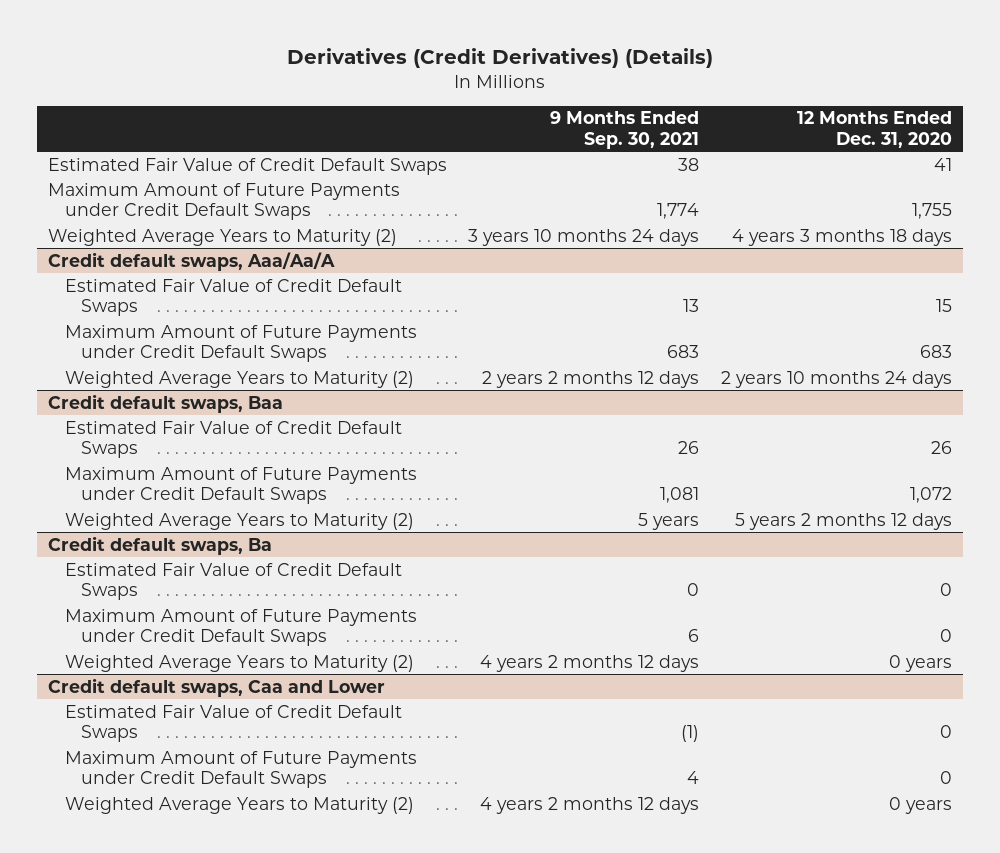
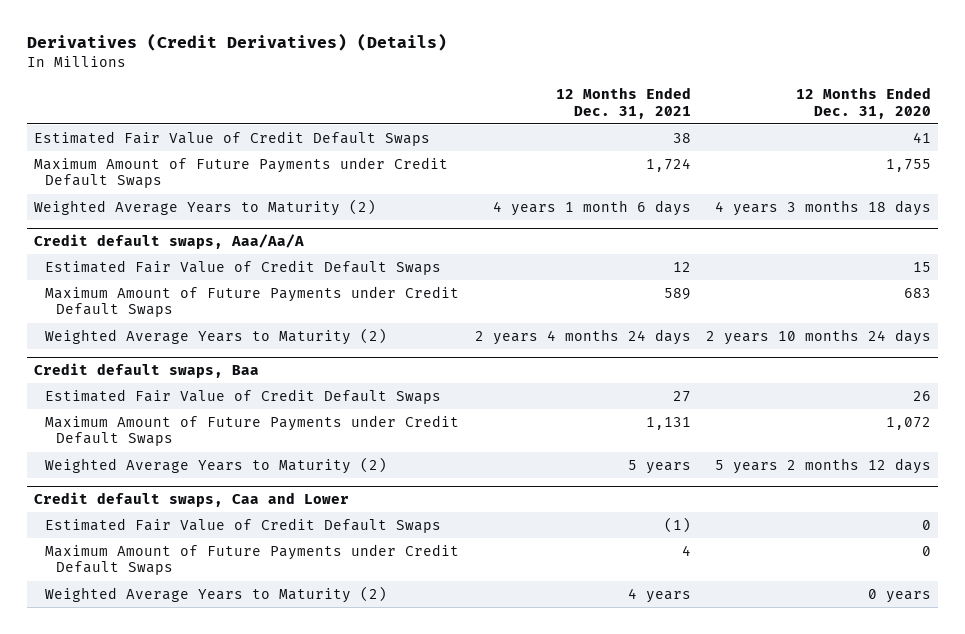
- | 9 Months Ended Sep. 30, 2021 | 12 Months Ended Dec. 31, 2020
+ | 12 Months Ended Dec. 31, 2021 | 12 Months Ended Dec. 31, 2020
- Credit default swaps, Ba
- Estimated Fair Value of Credit Default Swaps | 0 | 0
- Maximum Amount of Future Payments under Credit Default Swaps | 6 | 0
- Weighted Average Years to Maturity (2) | 4 years 2 months 12 days | 0 years

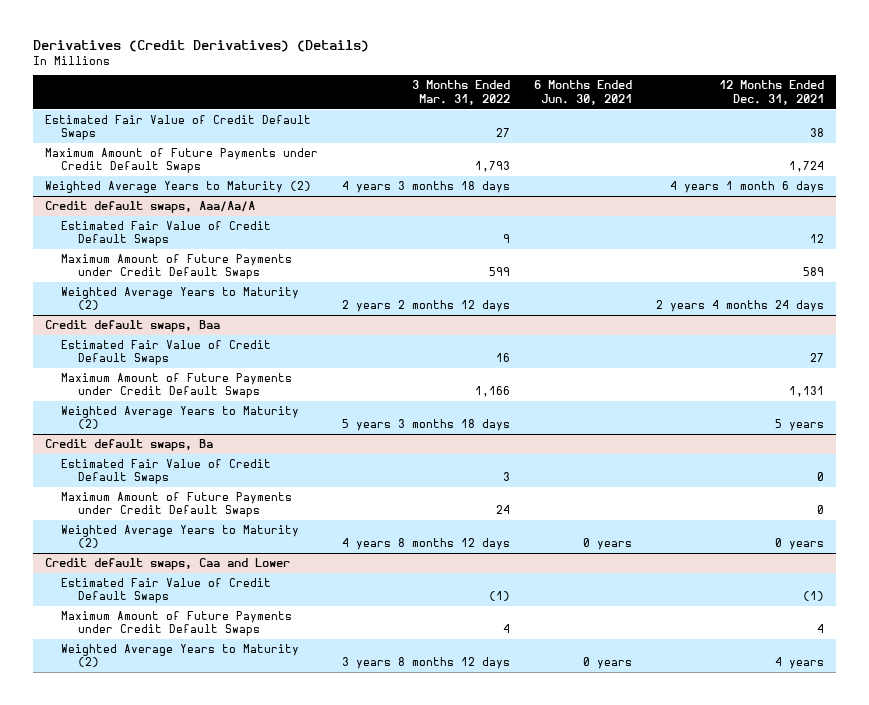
- | 12 Months Ended Dec. 31, 2021 | 12 Months Ended Dec. 31, 2020
+ | 3 Months Ended Mar. 31, 2022 | 6 Months Ended Jun. 30, 2021 | 12 Months Ended Dec. 31, 2021
+ Credit default swaps, Ba
+ Estimated Fair Value of Credit Default Swaps | 3 | | 0
+ Maximum Amount of Future Payments under Credit Default Swaps | 24 | | 0
+ Weighted Average Years to Maturity (2) | 4 years 8 months 12 days | 0 years | 0 years

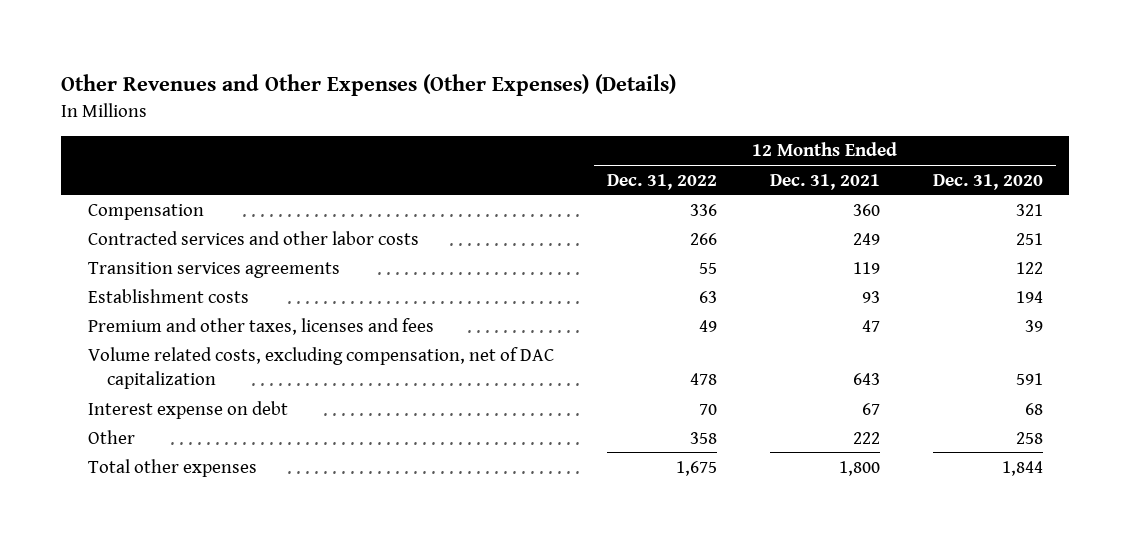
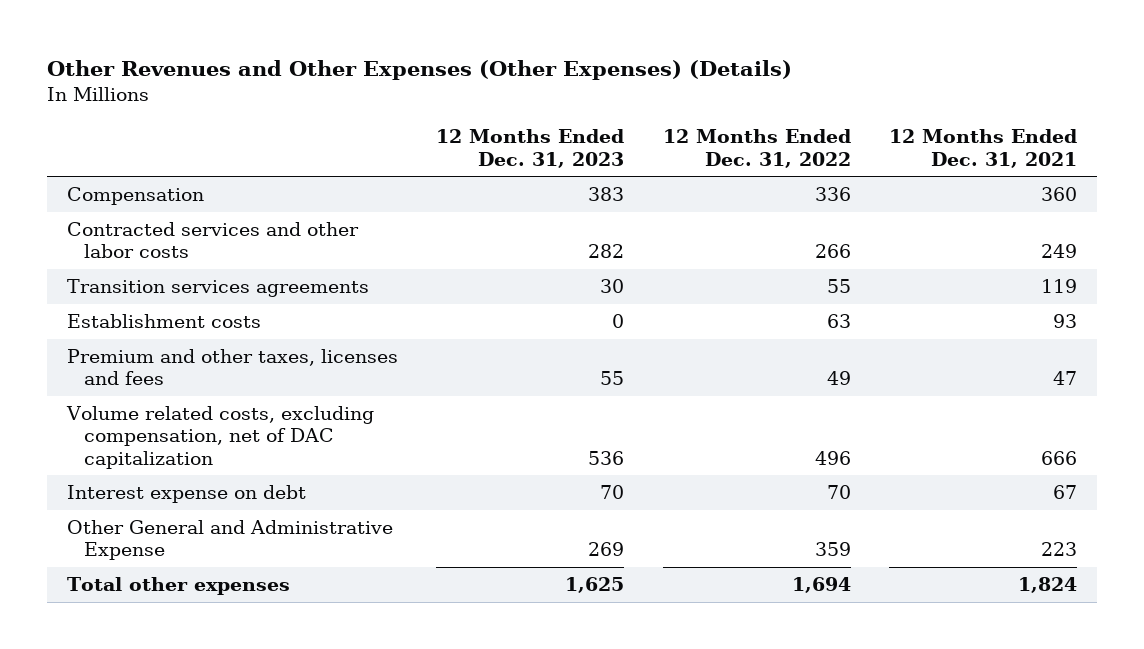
- | 12 Months Ended Dec. 31, 2022 | 12 Months Ended Dec. 31, 2021 | 12 Months Ended Dec. 31, 2020
+ | 12 Months Ended Dec. 31, 2023 | 12 Months Ended Dec. 31, 2022 | 12 Months Ended Dec. 31, 2021
- Volume related costs, excluding compensation, net of DAC capitalization | 478 | 643 | 591
+ Volume related costs, excluding compensation, net of DAC capitalization | 536 | 496 | 666
- Other | 358 | 222 | 258
- Total other expenses | 1,675 | 1,800 | 1,844
+ Other General and Administrative Expense | 269 | 359 | 223
+ Total other expenses | 1,625 | 1,694 | 1,824

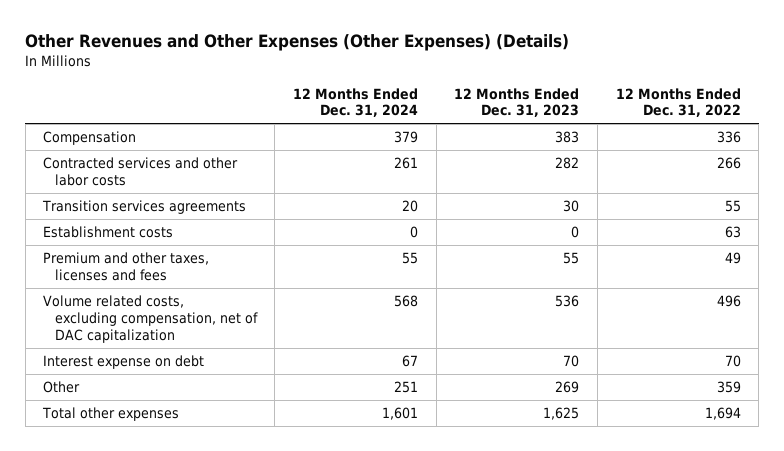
- | 12 Months Ended Dec. 31, 2023 | 12 Months Ended Dec. 31, 2022 | 12 Months Ended Dec. 31, 2021
+ | 12 Months Ended Dec. 31, 2024 | 12 Months Ended Dec. 31, 2023 | 12 Months Ended Dec. 31, 2022
- Other General and Administrative Expense | 269 | 359 | 223
+ Other | 251 | 269 | 359

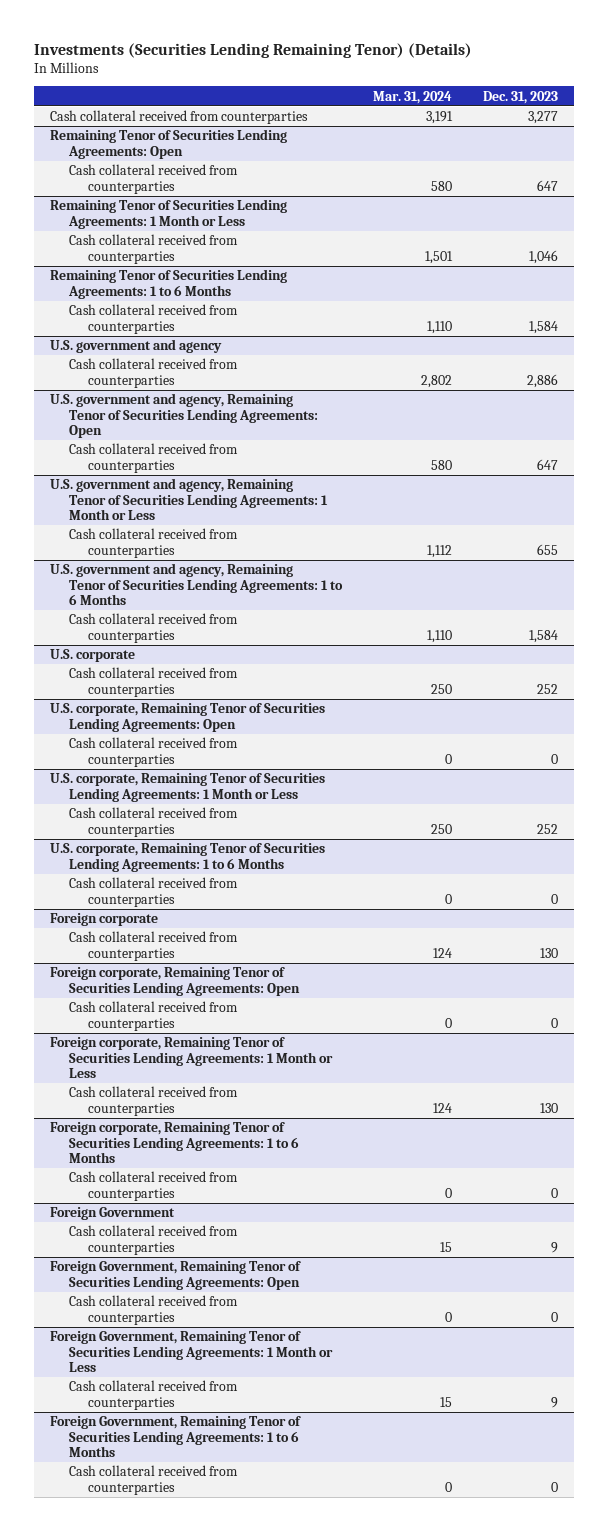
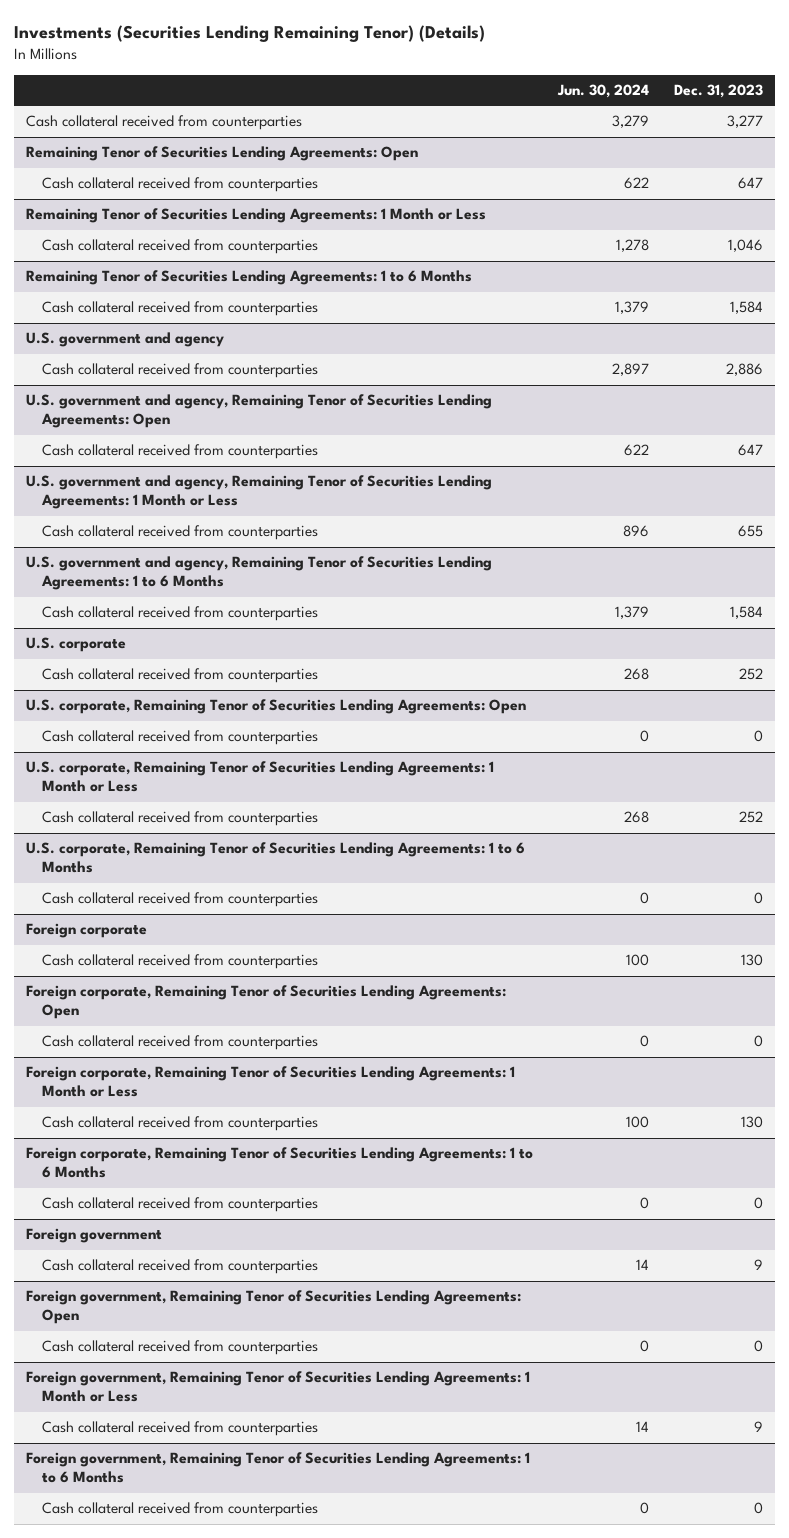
- | Mar. 31, 2024 | Dec. 31, 2023
+ | Jun. 30, 2024 | Dec. 31, 2023
- Foreign Government
+ Foreign government
- Foreign Government, Remaining Tenor of Securities Lending Agreements: Open
+ Foreign government, Remaining Tenor of Securities Lending Agreements: Open
- Foreign Government, Remaining Tenor of Securities Lending Agreements: 1 Month or Less
+ Foreign government, Remaining Tenor of Securities Lending Agreements: 1 Month or Less
- Foreign Government, Remaining Tenor of Securities Lending Agreements: 1 to 6 Months
+ Foreign government, Remaining Tenor of Securities Lending Agreements: 1 to 6 Months

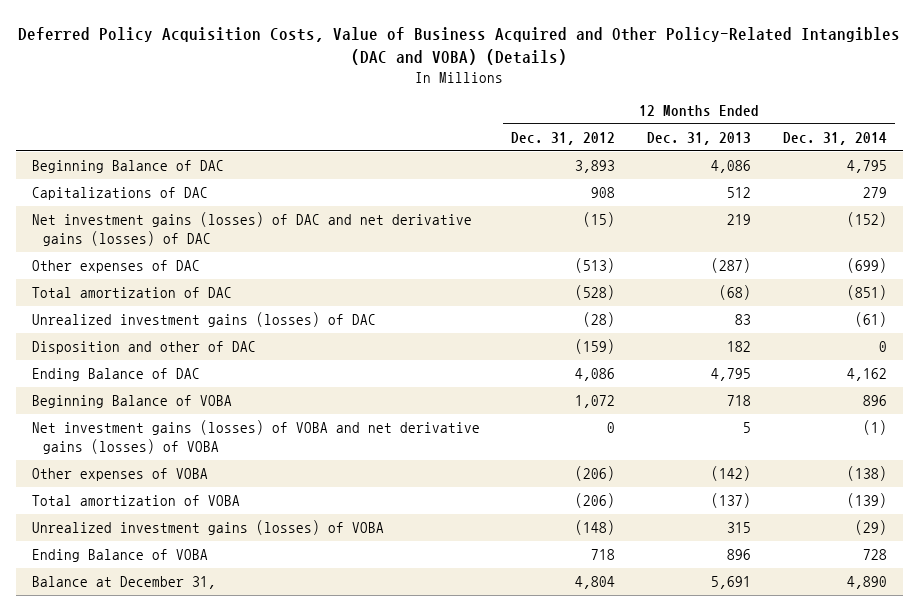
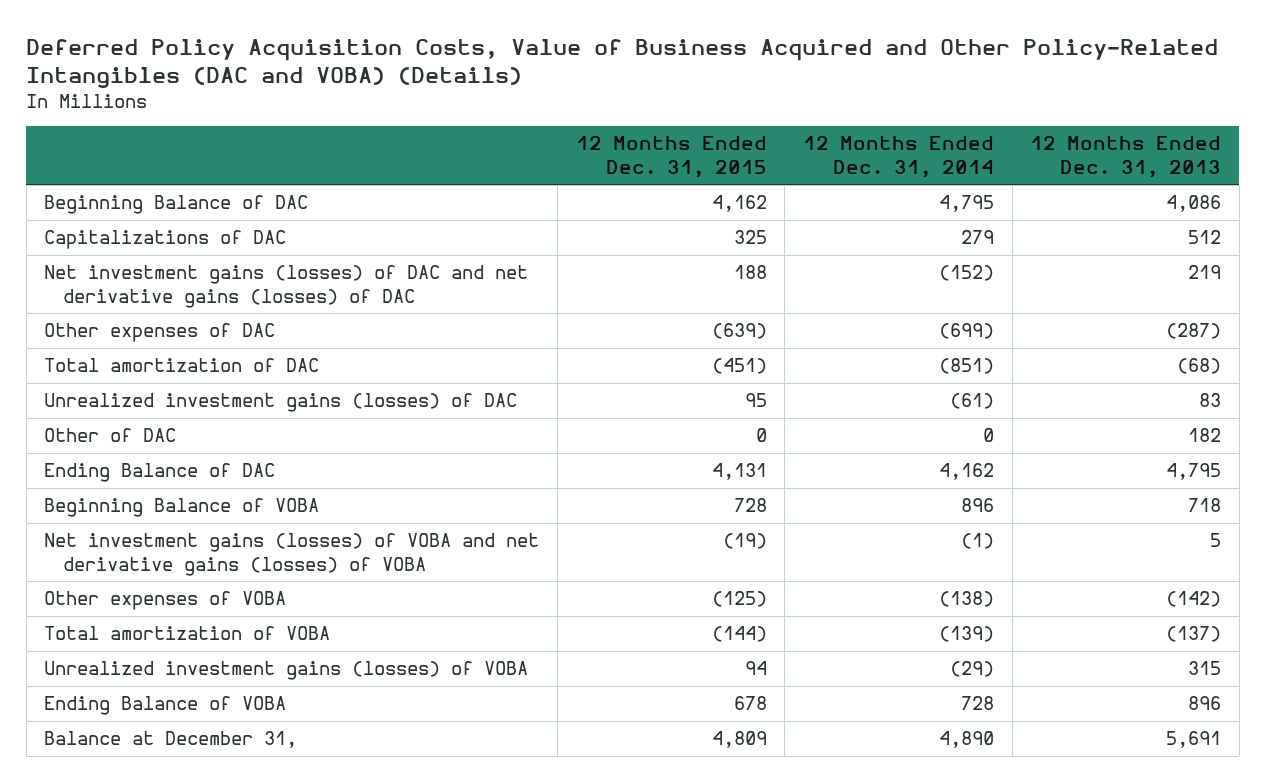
- | 12 Months Ended Dec. 31, 2012 | 12 Months Ended Dec. 31, 2013 | 12 Months Ended Dec. 31, 2014
+ | 12 Months Ended Dec. 31, 2015 | 12 Months Ended Dec. 31, 2014 | 12 Months Ended Dec. 31, 2013
- Disposition and other of DAC | (159) | 182 | 0
+ Other of DAC | 0 | 0 | 182

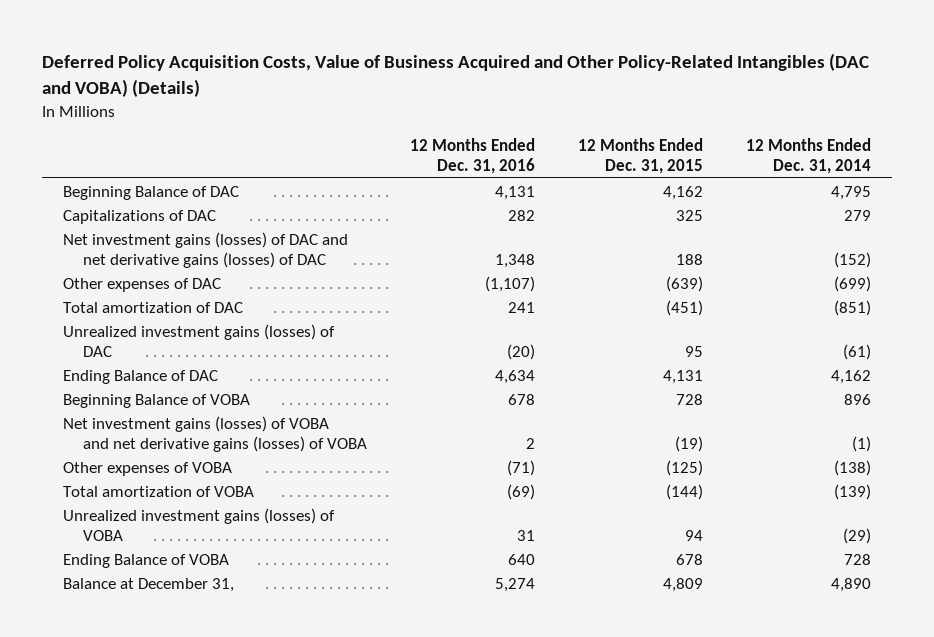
- | 12 Months Ended Dec. 31, 2015 | 12 Months Ended Dec. 31, 2014 | 12 Months Ended Dec. 31, 2013
+ | 12 Months Ended Dec. 31, 2016 | 12 Months Ended Dec. 31, 2015 | 12 Months Ended Dec. 31, 2014
- Other of DAC | 0 | 0 | 182

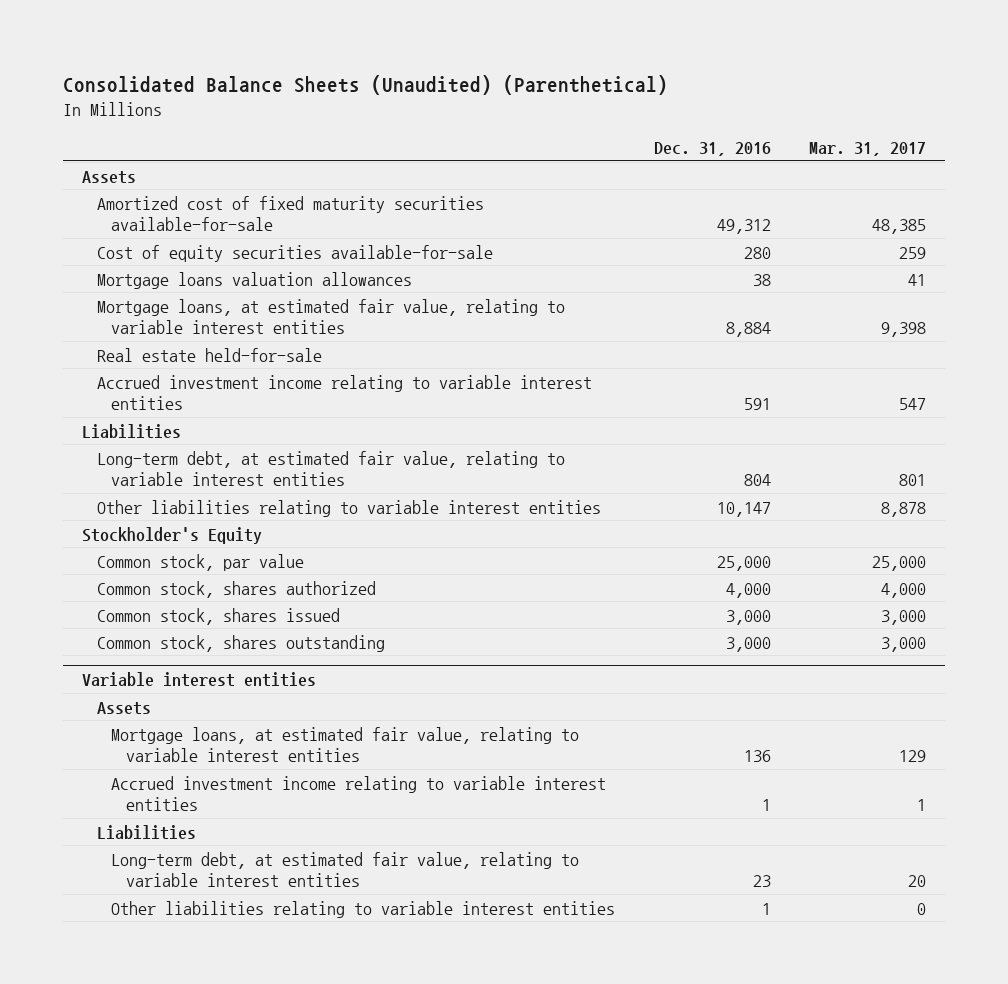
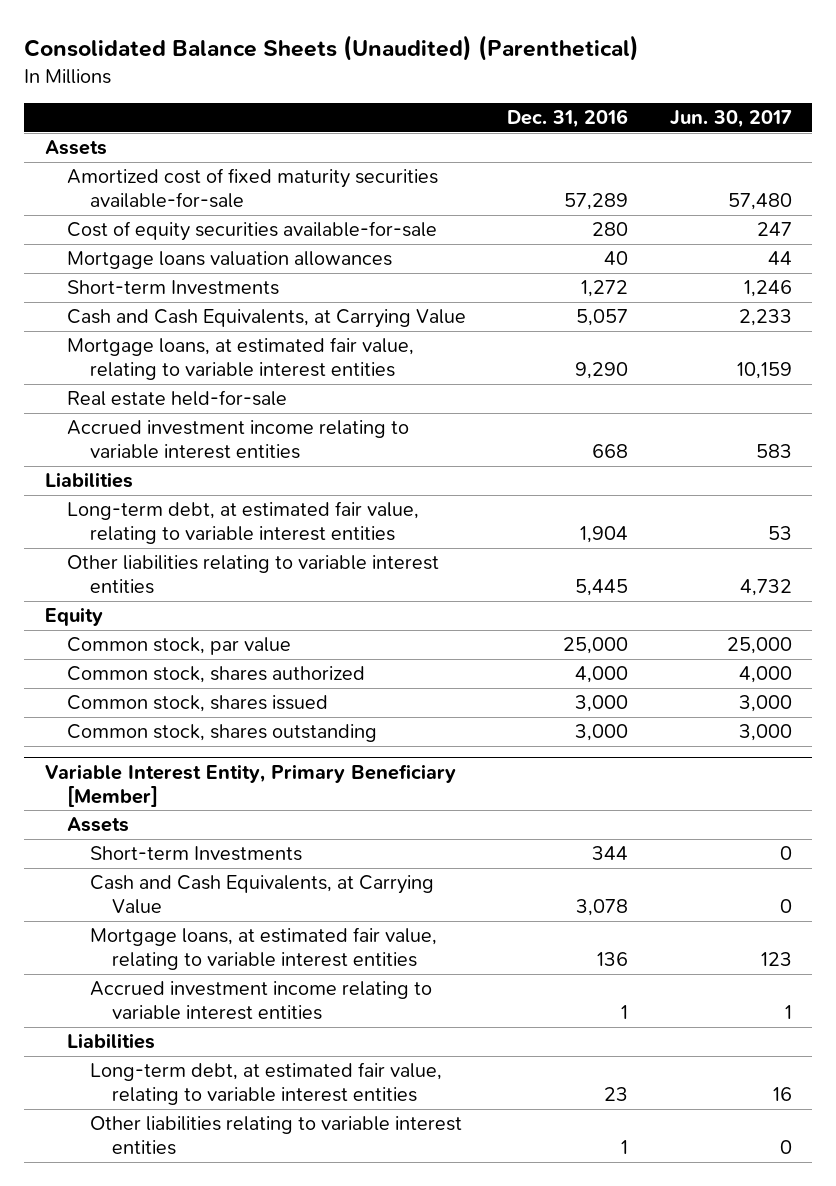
- | Dec. 31, 2016 | Mar. 31, 2017
+ | Dec. 31, 2016 | Jun. 30, 2017
- Amortized cost of fixed maturity securities available-for-sale | 49,312 | 48,385
+ Amortized cost of fixed maturity securities available-for-sale | 57,289 | 57,480
- Mortgage loans valuation allowances | 38 | 41
- Mortgage loans, at estimated fair value, relating to variable interest entities | 8,884 | 9,398
+ Mortgage loans valuation allowances | 40 | 44
+ Short-term Investments | 1,272 | 1,246
+ Cash and Cash Equivalents, at Carrying Value | 5,057 | 2,233
+ Mortgage loans, at estimated fair value, relating to variable interest entities | 9,290 | 10,159
- Accrued investment income relating to variable interest entities | 591 | 547
+ Accrued investment income relating to variable interest entities | 668 | 583
- Long-term debt, at estimated fair value, relating to variable interest entities | 804 | 801
- Other liabilities relating to variable interest entities | 10,147 | 8,878
- Stockholder's Equity
+ Long-term debt, at estimated fair value, relating to variable interest entities | 1,904 | 53
+ Other liabilities relating to variable interest entities | 5,445 | 4,732
+ Equity
- Variable interest entities
+ Variable Interest Entity, Primary Beneficiary [Member]
+ Short-term Investments | 344 | 0
+ Cash and Cash Equivalents, at Carrying Value | 3,078 | 0

